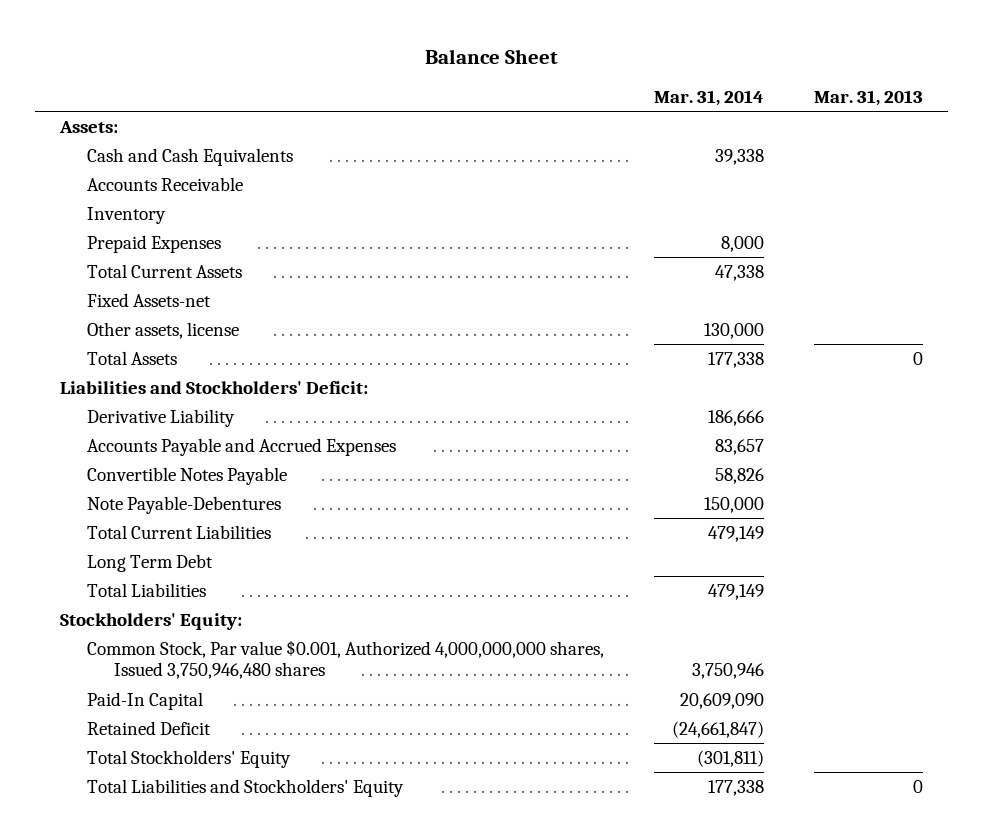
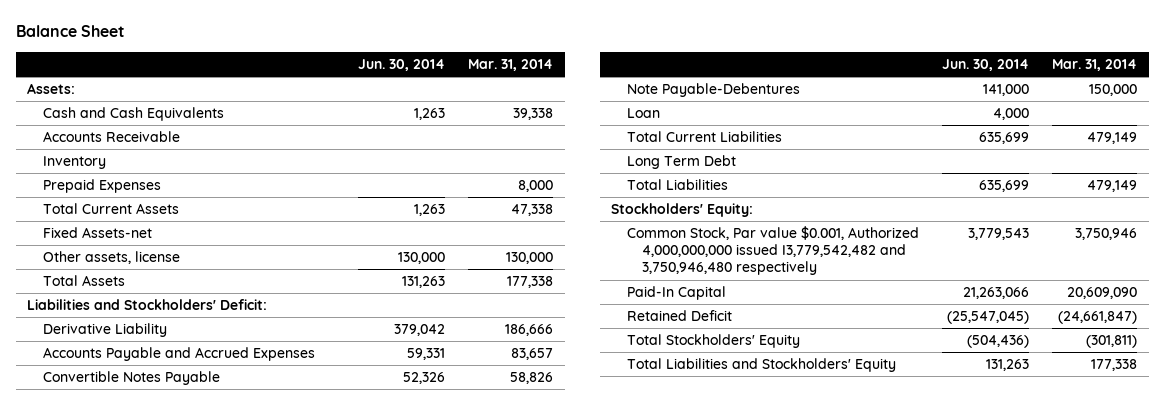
- | Mar. 31, 2014 | Mar. 31, 2013
+ | Jun. 30, 2014 | Mar. 31, 2014
+ Loan | 4,000 |
- Common Stock, Par value $0.001, Authorized 4,000,000,000 shares, Issued 3,750,946,480 shares | 3,750,946 |
+ Common Stock, Par value $0.001, Authorized 4,000,000,000 issued I3,779,542,482 and 3,750,946,480 respectively | 3,779,543 | 3,750,946

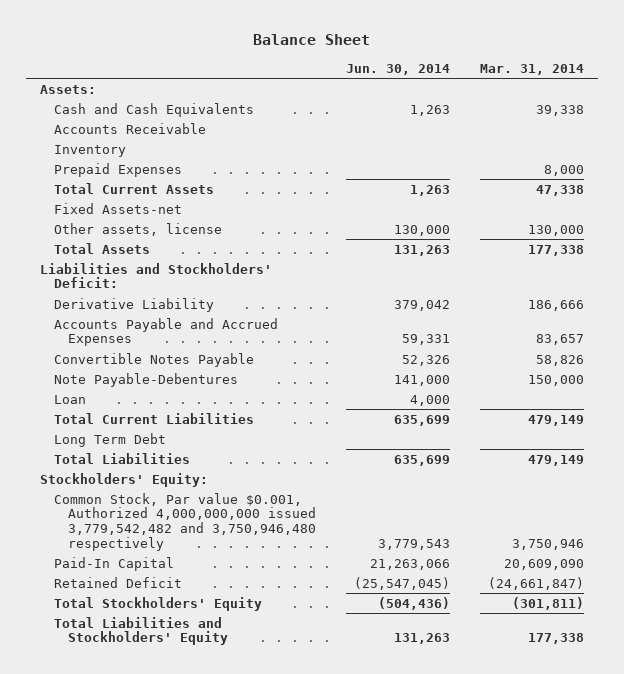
- Common Stock, Par value $0.001, Authorized 4,000,000,000 issued I3,779,542,482 and 3,750,946,480 respectively | 3,779,543 | 3,750,946
+ Common Stock, Par value $0.001, Authorized 4,000,000,000 issued 3,779,542,482 and 3,750,946,480 respectively | 3,779,543 | 3,750,946

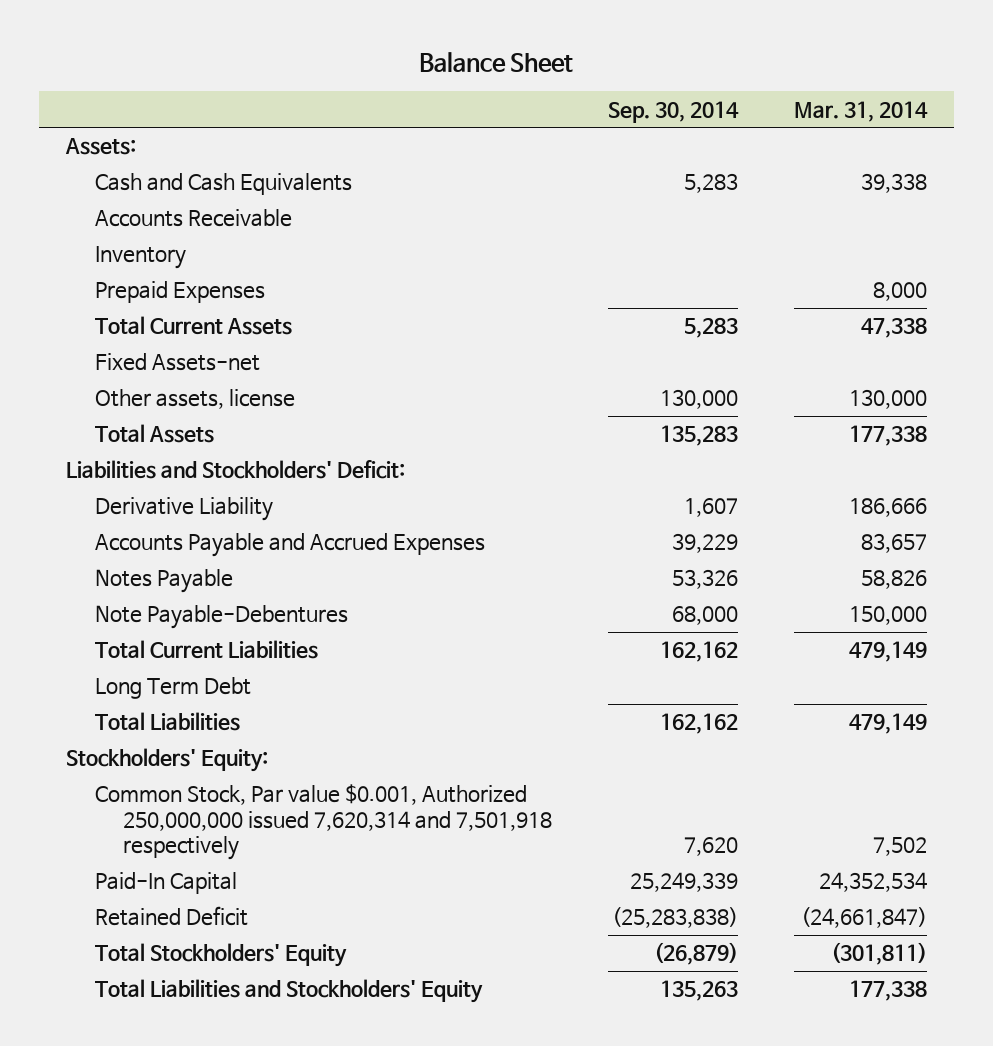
- | Jun. 30, 2014 | Mar. 31, 2014
+ | Sep. 30, 2014 | Mar. 31, 2014
- Convertible Notes Payable | 52,326 | 58,826
+ Notes Payable | 53,326 | 58,826
- Loan | 4,000 |
- Common Stock, Par value $0.001, Authorized 4,000,000,000 issued 3,779,542,482 and 3,750,946,480 respectively | 3,779,543 | 3,750,946
- Paid-In Capital | 21,263,066 | 20,609,090
+ Common Stock, Par value $0.001, Authorized 250,000,000 issued 7,620,314 and 7,501,918 respectively | 7,620 | 7,502
+ Paid-In Capital | 25,249,339 | 24,352,534

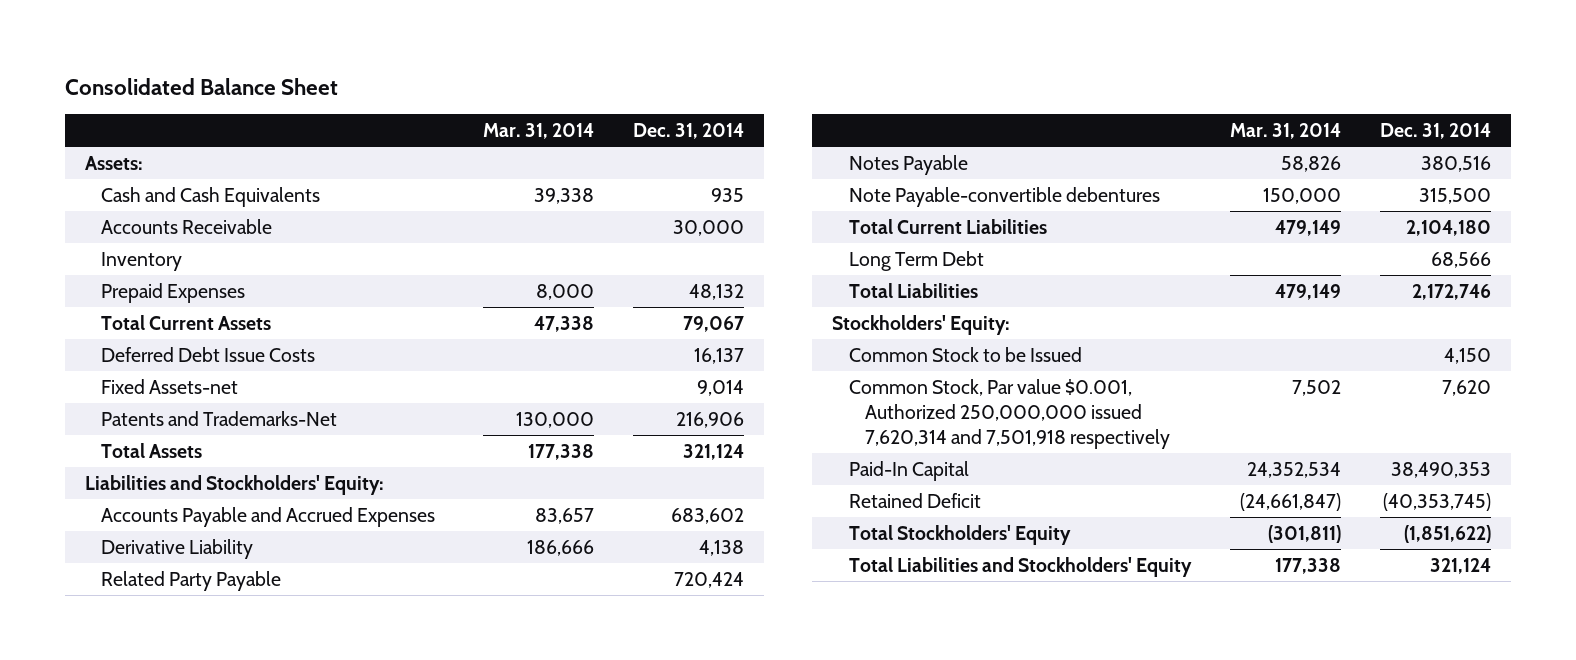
- Balance Sheet
+ Consolidated Balance Sheet
- | Sep. 30, 2014 | Mar. 31, 2014
+ | Mar. 31, 2014 | Dec. 31, 2014
+ Deferred Debt Issue Costs | | 16,137
- Other assets, license | 130,000 | 130,000
+ Patents and Trademarks-Net | 130,000 | 216,906
- Liabilities and Stockholders' Deficit:
+ Liabilities and Stockholders' Equity:
moved down: Derivative Liability | 186,666 | 4,138
+ Related Party Payable | | 720,424
- Note Payable-Debentures | 68,000 | 150,000
+ Note Payable-convertible debentures | 150,000 | 315,500
+ Common Stock to be Issued | | 4,150

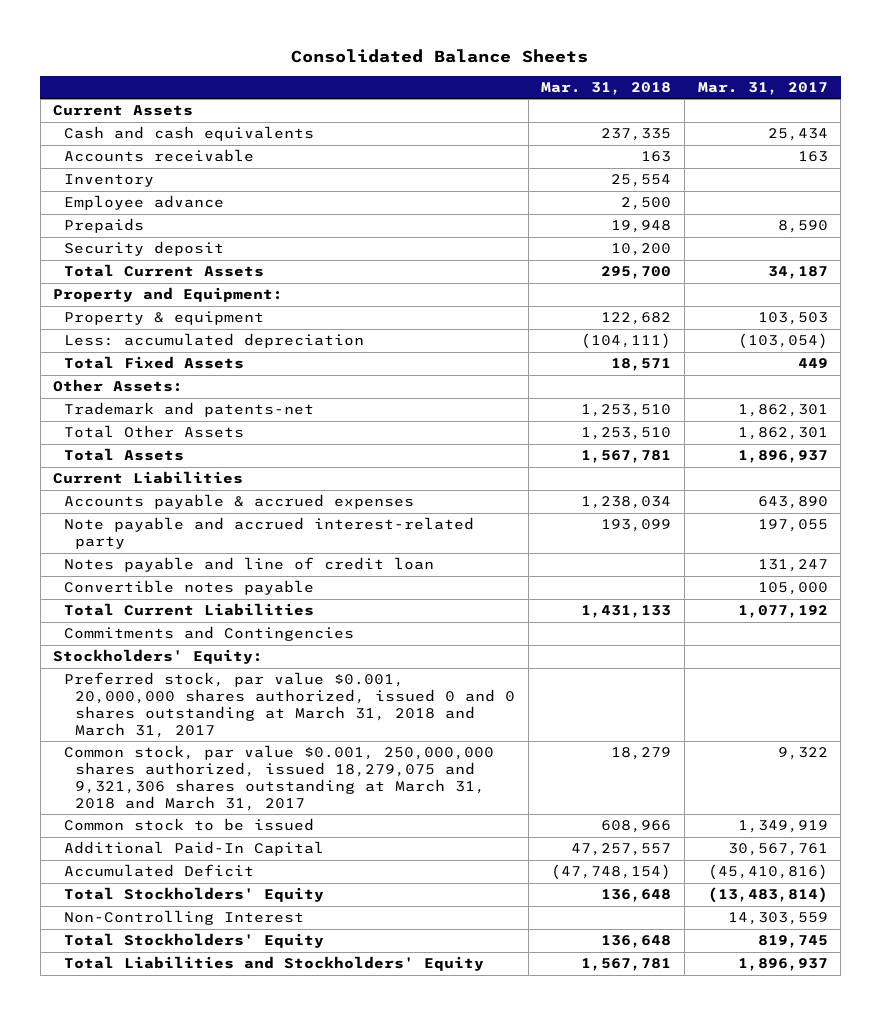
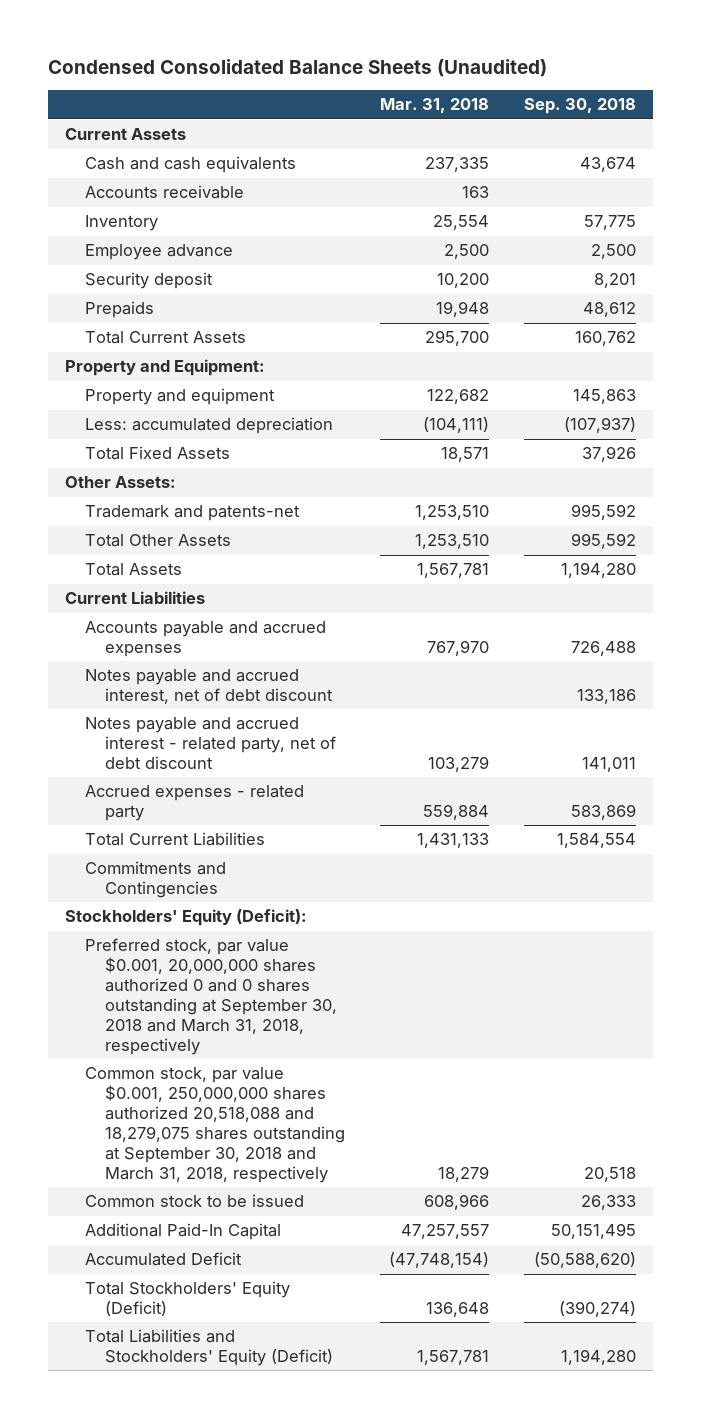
- Consolidated Balance Sheets
+ Condensed Consolidated Balance Sheets (Unaudited)
- | Mar. 31, 2018 | Mar. 31, 2017
+ | Mar. 31, 2018 | Sep. 30, 2018
moved down: Prepaids | 19,948 | 48,612
- Property & equipment | 122,682 | 103,503
+ Property and equipment | 122,682 | 145,863
- Accounts payable & accrued expenses | 1,238,034 | 643,890
- Note payable and accrued interest-related party | 193,099 | 197,055
- Notes payable and line of credit loan | | 131,247
- Convertible notes payable | | 105,000
+ Accounts payable and accrued expenses | 767,970 | 726,488
+ Notes payable and accrued interest, net of debt discount | | 133,186
+ Notes payable and accrued interest - related party, net of debt discount | 103,279 | 141,011
+ Accrued expenses - related party | 559,884 | 583,869
- Stockholders' Equity:
- Preferred stock, par value $0.001, 20,000,000 shares authorized, issued 0 and 0 shares outstanding at March 31, 2018 and March 31, 2017
- Common stock, par value $0.001, 250,000,000 shares authorized, issued 18,279,075 and 9,321,306 shares outstanding at March 31, 2018 and March 31, 2017 | 18,279 | 9,322
+ Stockholders' Equity (Deficit):
+ Preferred stock, par value $0.001, 20,000,000 shares authorized 0 and 0 shares outstanding at September 30, 2018 and March 31, 2018, respectively
+ Common stock, par value $0.001, 250,000,000 shares authorized 20,518,088 and 18,279,075 shares outstanding at September 30, 2018 and March 31, 2018, respectively | 18,279 | 20,518
- Total Stockholders' Equity | 136,648 | (13,483,814)
- Non-Controlling Interest | | 14,303,559
- Total Stockholders' Equity | 136,648 | 819,745
- Total Liabilities and Stockholders' Equity | 1,567,781 | 1,896,937
+ Total Stockholders' Equity (Deficit) | 136,648 | (390,274)
+ Total Liabilities and Stockholders' Equity (Deficit) | 1,567,781 | 1,194,280

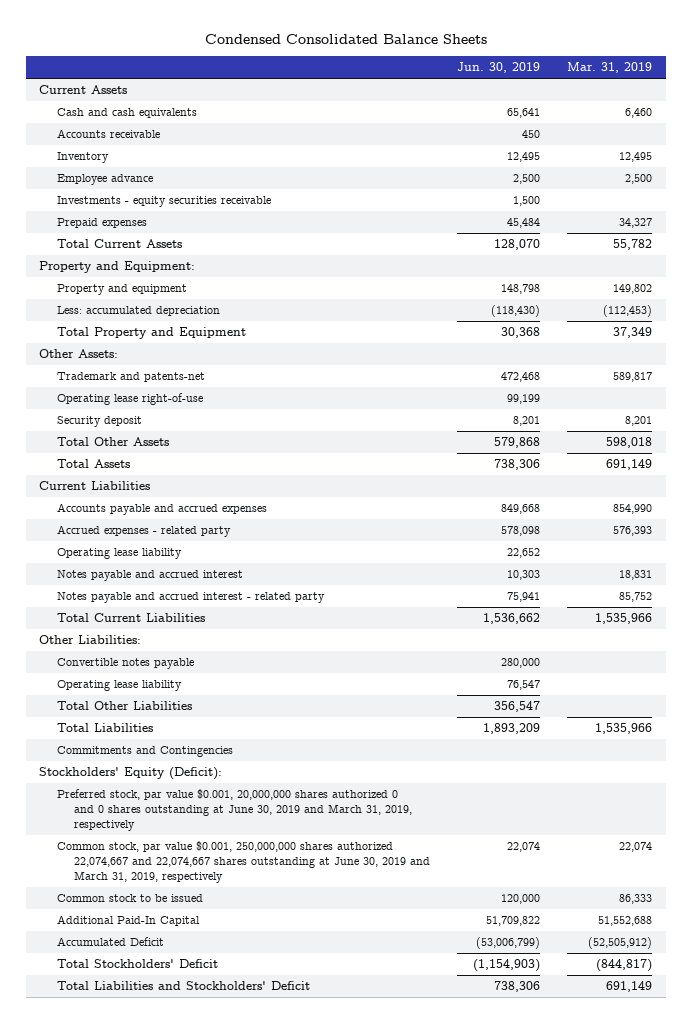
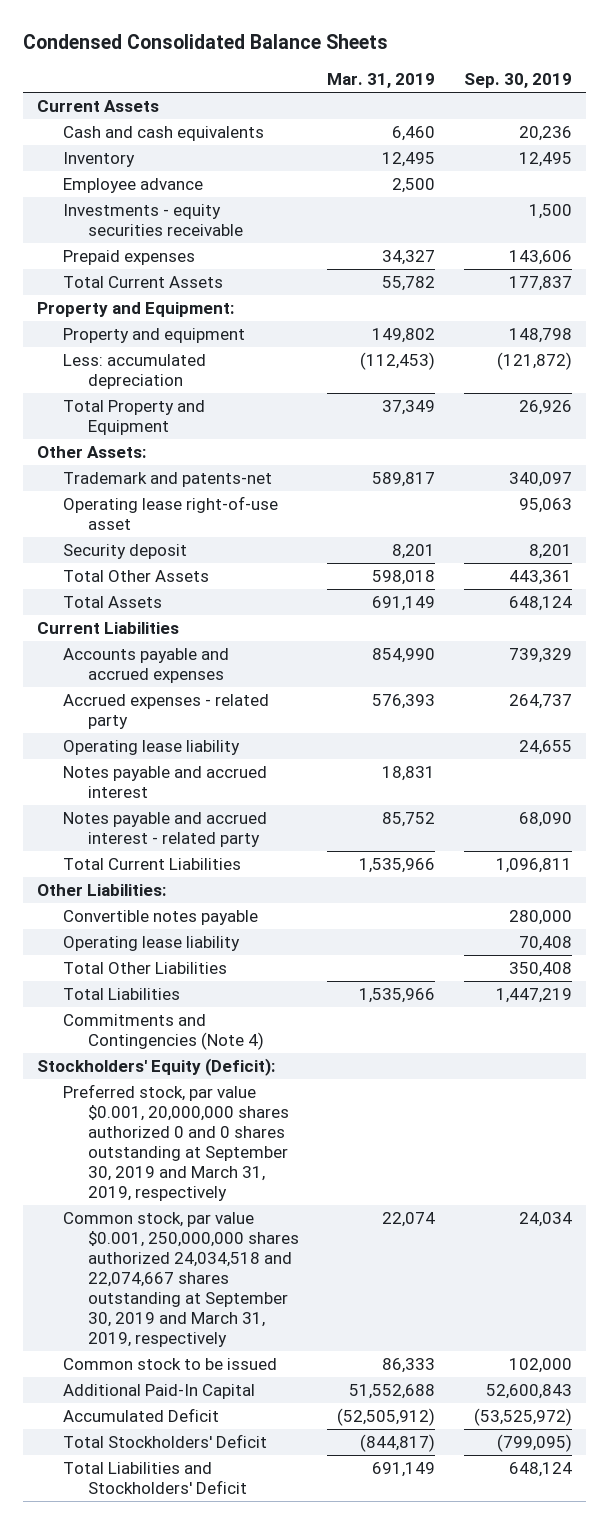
- | Jun. 30, 2019 | Mar. 31, 2019
+ | Mar. 31, 2019 | Sep. 30, 2019
- Accounts receivable | 450 |
- Operating lease right-of-use | 99,199 |
+ Operating lease right-of-use asset | | 95,063
- Commitments and Contingencies
+ Commitments and Contingencies (Note 4)
- Preferred stock, par value $0.001, 20,000,000 shares authorized 0 and 0 shares outstanding at June 30, 2019 and March 31, 2019, respectively
- Common stock, par value $0.001, 250,000,000 shares authorized 22,074,667 and 22,074,667 shares outstanding at June 30, 2019 and March 31, 2019, respectively | 22,074 | 22,074
+ Preferred stock, par value $0.001, 20,000,000 shares authorized 0 and 0 shares outstanding at September 30, 2019 and March 31, 2019, respectively
+ Common stock, par value $0.001, 250,000,000 shares authorized 24,034,518 and 22,074,667 shares outstanding at September 30, 2019 and March 31, 2019, respectively | 22,074 | 24,034

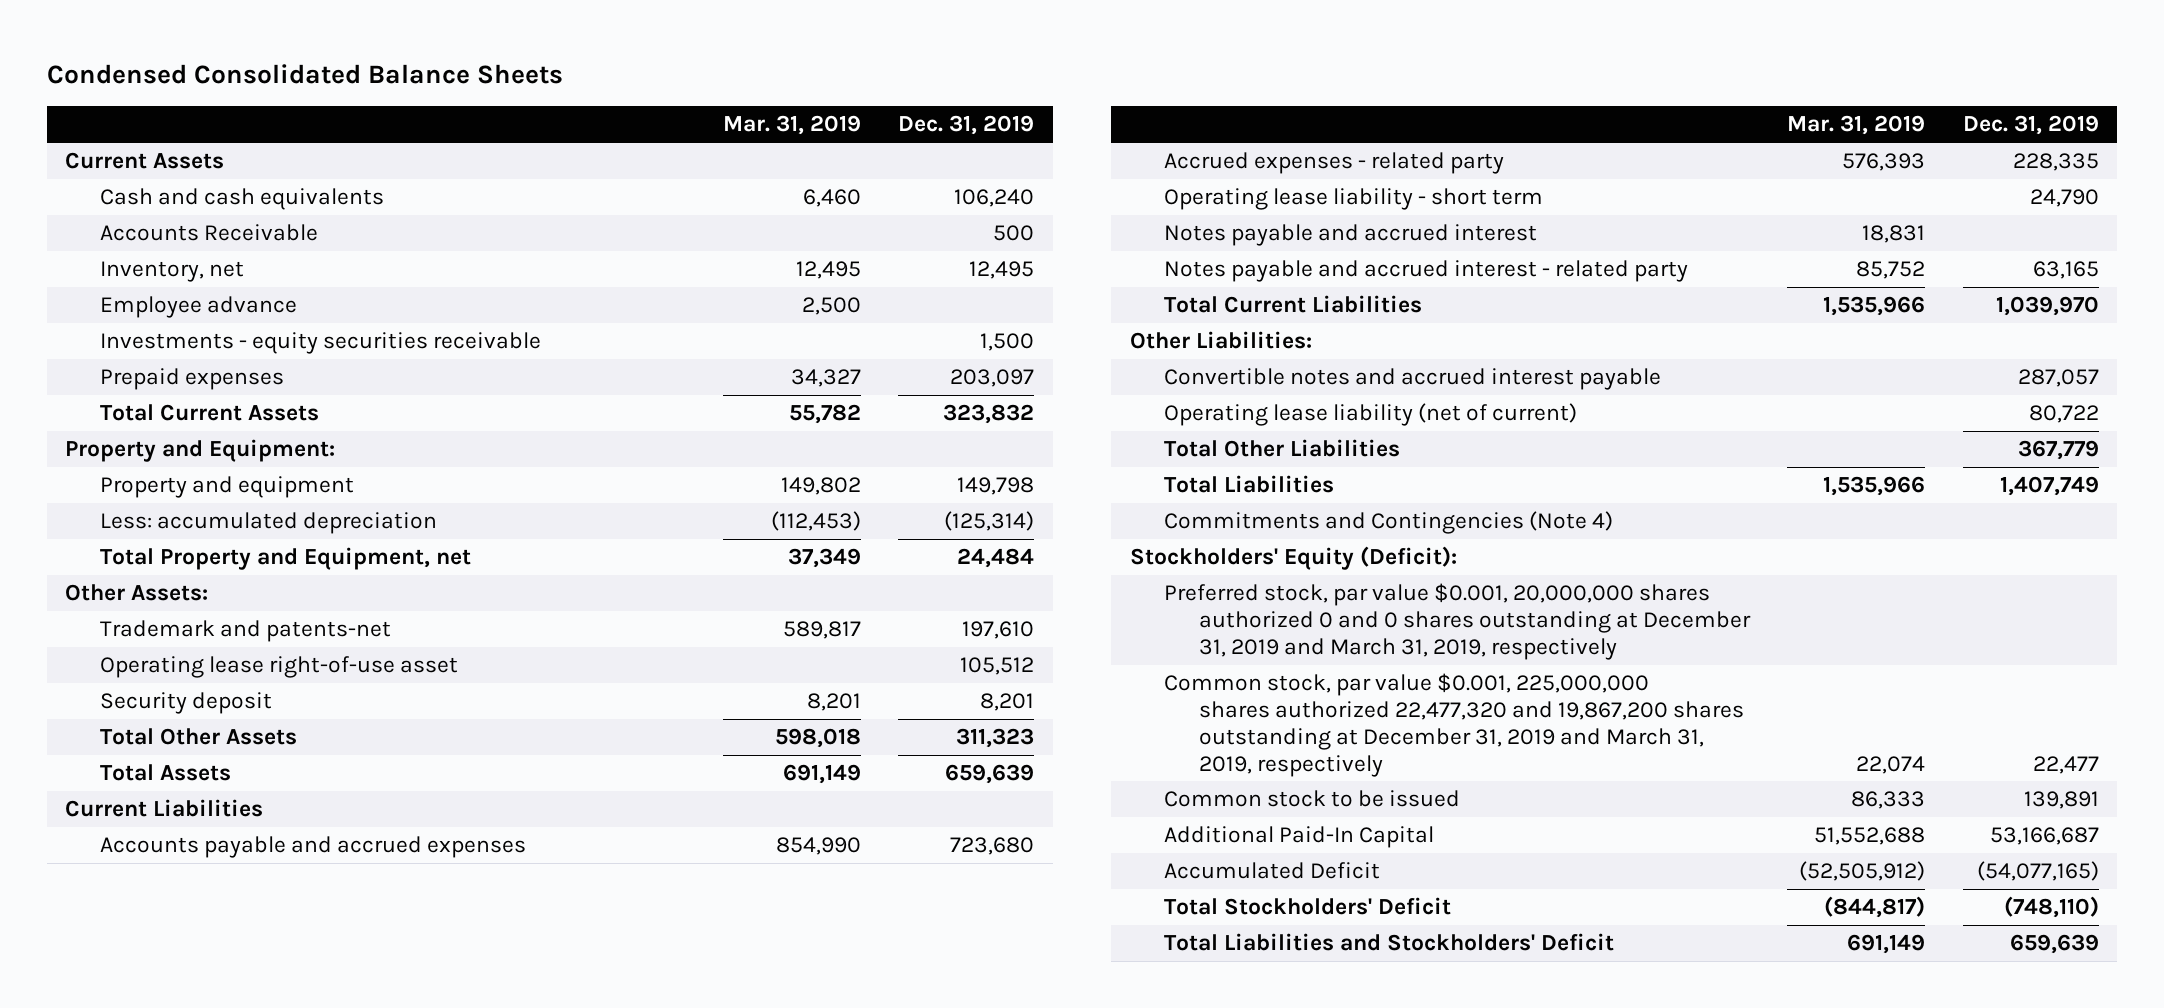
- | Mar. 31, 2019 | Sep. 30, 2019
+ | Mar. 31, 2019 | Dec. 31, 2019
- Inventory | 12,495 | 12,495
+ Accounts Receivable | | 500
+ Inventory, net | 12,495 | 12,495
- Total Property and Equipment | 37,349 | 26,926
+ Total Property and Equipment, net | 37,349 | 24,484
- Operating lease liability | | 24,655
+ Operating lease liability - short term | | 24,790
- Convertible notes payable | | 280,000
- Operating lease liability | | 70,408
+ Convertible notes and accrued interest payable | | 287,057
+ Operating lease liability (net of current) | | 80,722
- Preferred stock, par value $0.001, 20,000,000 shares authorized 0 and 0 shares outstanding at September 30, 2019 and March 31, 2019, respectively
- Common stock, par value $0.001, 250,000,000 shares authorized 24,034,518 and 22,074,667 shares outstanding at September 30, 2019 and March 31, 2019, respectively | 22,074 | 24,034
+ Preferred stock, par value $0.001, 20,000,000 shares authorized 0 and 0 shares outstanding at December 31, 2019 and March 31, 2019, respectively
+ Common stock, par value $0.001, 225,000,000 shares authorized 22,477,320 and 19,867,200 shares outstanding at December 31, 2019 and March 31, 2019, respectively | 22,074 | 22,477

